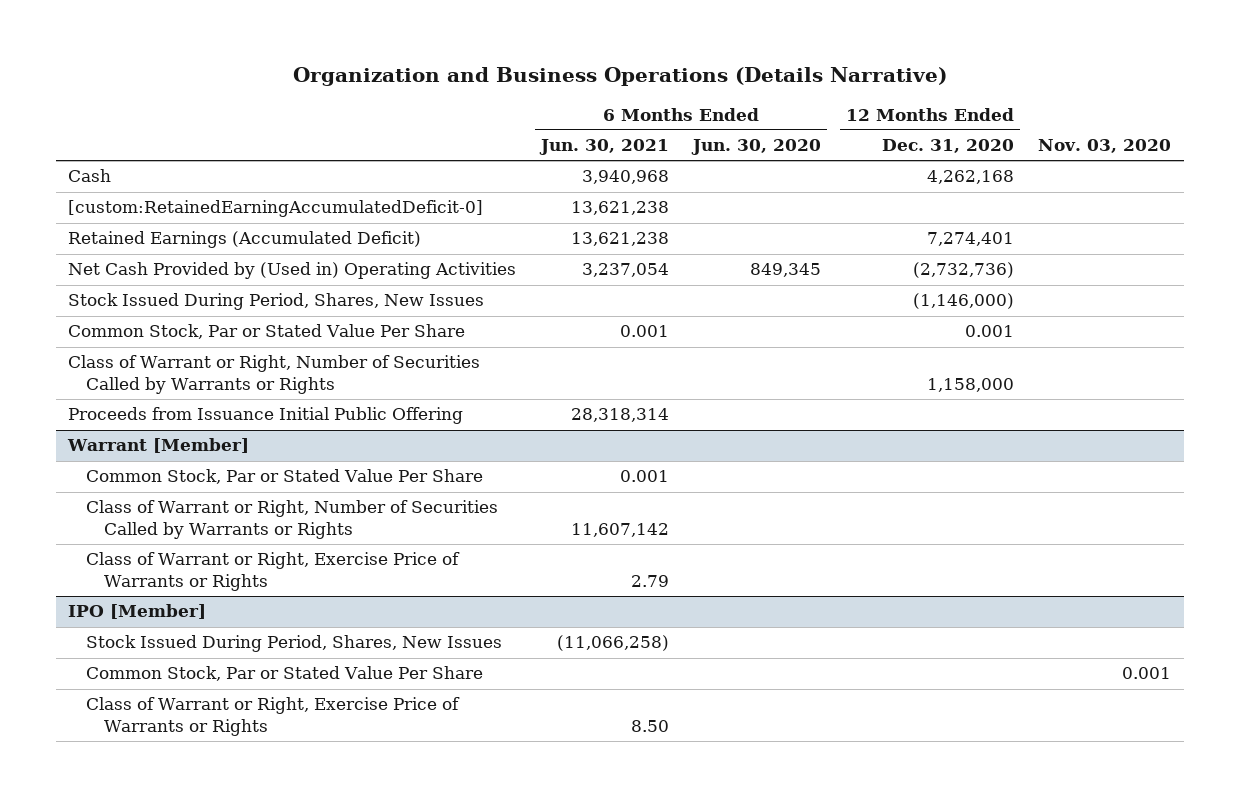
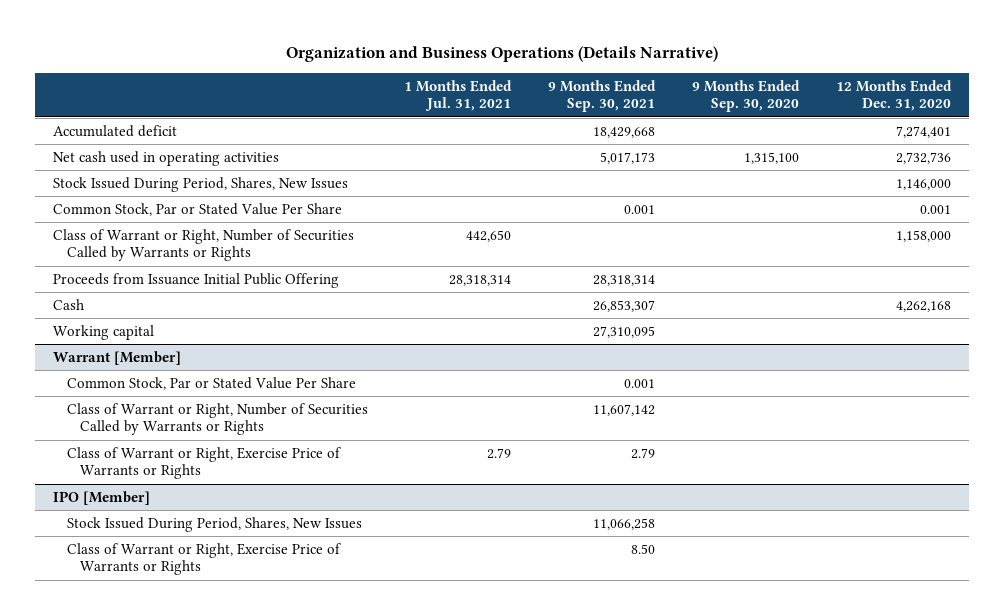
- | 6 Months Ended Jun. 30, 2021 | 6 Months Ended Jun. 30, 2020 | 12 Months Ended Dec. 31, 2020 | Nov. 03, 2020
+ | 1 Months Ended Jul. 31, 2021 | 9 Months Ended Sep. 30, 2021 | 9 Months Ended Sep. 30, 2020 | 12 Months Ended Dec. 31, 2020
- [custom:RetainedEarningAccumulatedDeficit-0] | 13,621,238 | | |
- Retained Earnings (Accumulated Deficit) | 13,621,238 | | 7,274,401 |
- Net Cash Provided by (Used in) Operating Activities | 3,237,054 | 849,345 | (2,732,736) |
- Stock Issued During Period, Shares, New Issues | | | (1,146,000) |
+ Accumulated deficit | | 18,429,668 | | 7,274,401
+ Net cash used in operating activities | | 5,017,173 | 1,315,100 | 2,732,736
+ Stock Issued During Period, Shares, New Issues | | | | 1,146,000
moved down: Cash | | 26,853,307 | | 4,262,168
+ Working capital | | 27,310,095 | |
@ IPO [Member]
- Common Stock, Par or Stated Value Per Share | | | | 0.001

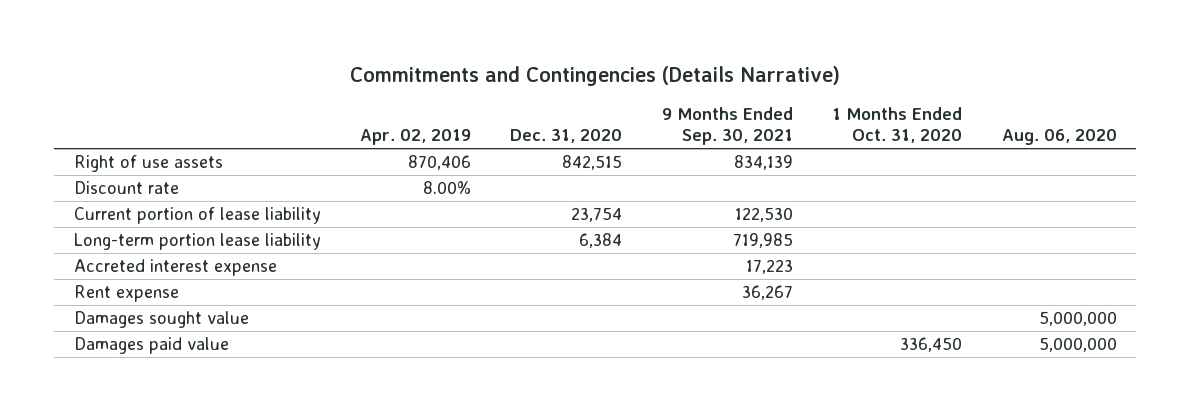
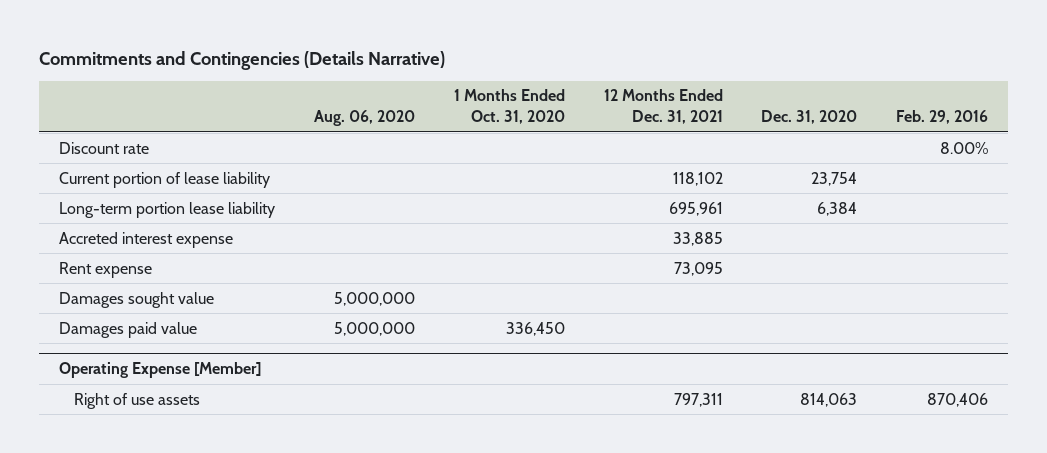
- | Apr. 02, 2019 | Dec. 31, 2020 | 9 Months Ended Sep. 30, 2021 | 1 Months Ended Oct. 31, 2020 | Aug. 06, 2020
+ | Aug. 06, 2020 | 1 Months Ended Oct. 31, 2020 | 12 Months Ended Dec. 31, 2021 | Dec. 31, 2020 | Feb. 29, 2016
- Right of use assets | 870,406 | 842,515 | 834,139 | |
+ Operating Expense [Member]
+ Right of use assets | | | 797,311 | 814,063 | 870,406

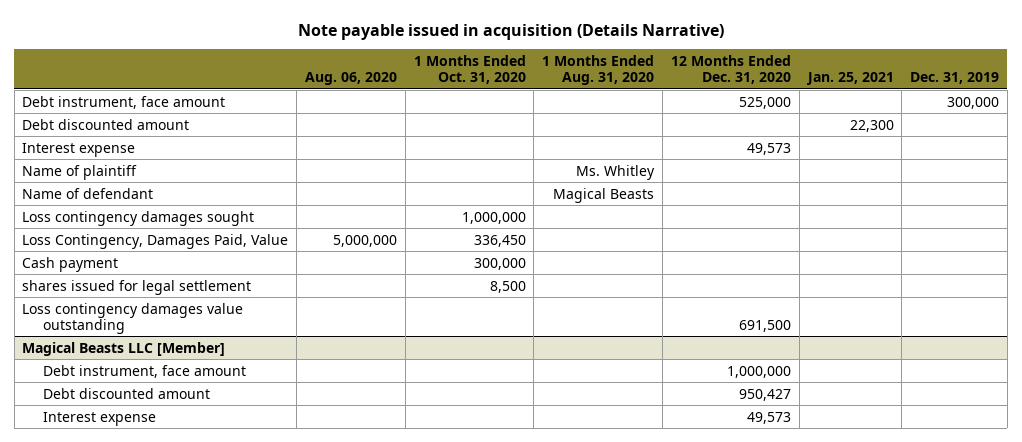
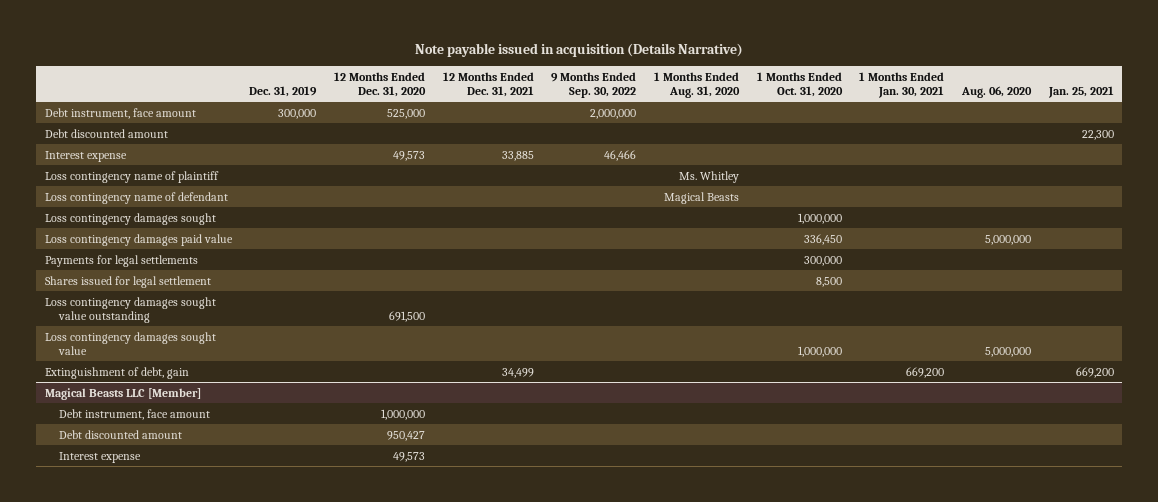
- | Aug. 06, 2020 | 1 Months Ended Oct. 31, 2020 | 1 Months Ended Aug. 31, 2020 | 12 Months Ended Dec. 31, 2020 | Jan. 25, 2021 | Dec. 31, 2019
+ | Dec. 31, 2019 | 12 Months Ended Dec. 31, 2020 | 12 Months Ended Dec. 31, 2021 | 9 Months Ended Sep. 30, 2022 | 1 Months Ended Aug. 31, 2020 | 1 Months Ended Oct. 31, 2020 | 1 Months Ended Jan. 30, 2021 | Aug. 06, 2020 | Jan. 25, 2021
- Name of plaintiff | | | Ms. Whitley | | |
- Name of defendant | | | Magical Beasts | | |
+ Loss contingency name of plaintiff | | | | | Ms. Whitley | | | |
+ Loss contingency name of defendant | | | | | Magical Beasts | | | |
- Loss Contingency, Damages Paid, Value | 5,000,000 | 336,450 | | | |
- Cash payment | | 300,000 | | | |
- shares issued for legal settlement | | 8,500 | | | |
- Loss contingency damages value outstanding | | | | 691,500 | |
+ Loss contingency damages paid value | | | | | | 336,450 | | 5,000,000 |
+ Payments for legal settlements | | | | | | 300,000 | | |
+ Shares issued for legal settlement | | | | | | 8,500 | | |
+ Loss contingency damages sought value outstanding | | 691,500 | | | | | | |
+ Loss contingency damages sought value | | | | | | 1,000,000 | | 5,000,000 |
+ Extinguishment of debt, gain | | | 34,499 | | | | 669,200 | | 669,200

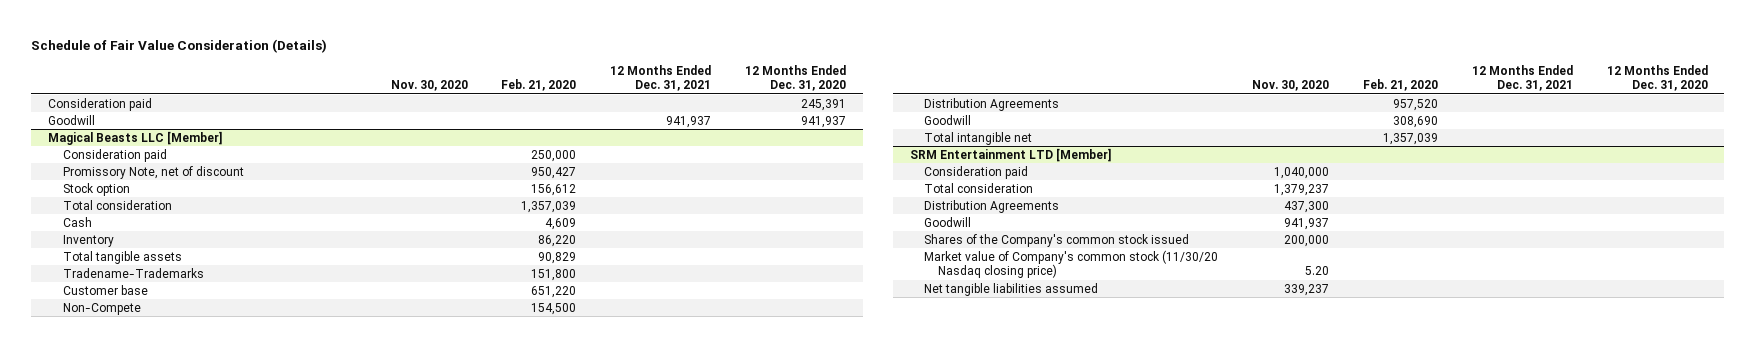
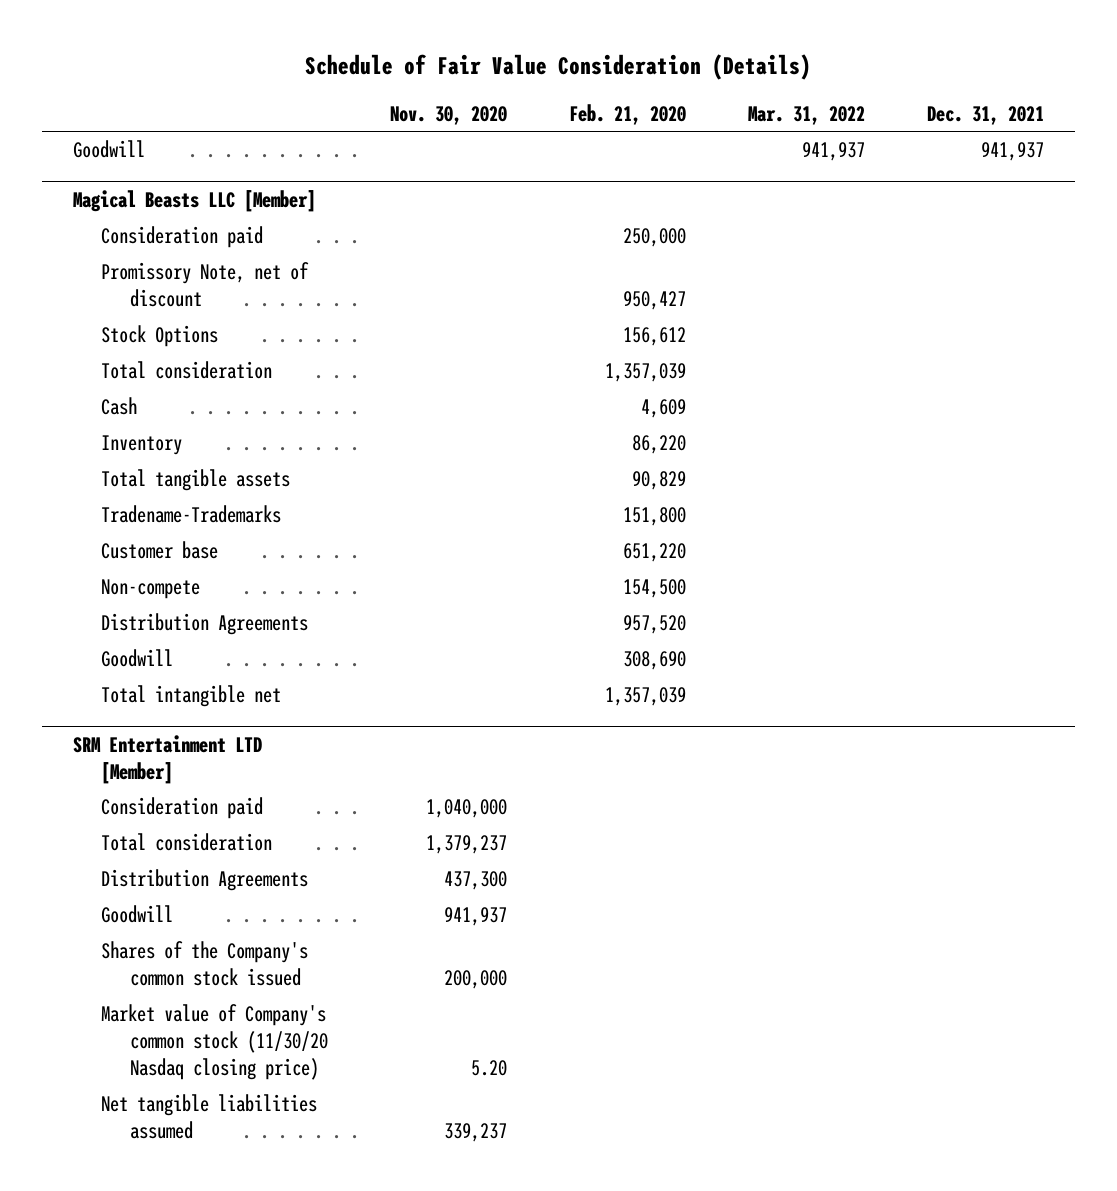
- | Nov. 30, 2020 | Feb. 21, 2020 | 12 Months Ended Dec. 31, 2021 | 12 Months Ended Dec. 31, 2020
+ | Nov. 30, 2020 | Feb. 21, 2020 | Mar. 31, 2022 | Dec. 31, 2021
- Consideration paid | | | | 245,391
@ Magical Beasts LLC [Member]
- Stock option | | 156,612 | |
+ Stock Options | | 156,612 | |
- Non-Compete | | 154,500 | |
+ Non-compete | | 154,500 | |

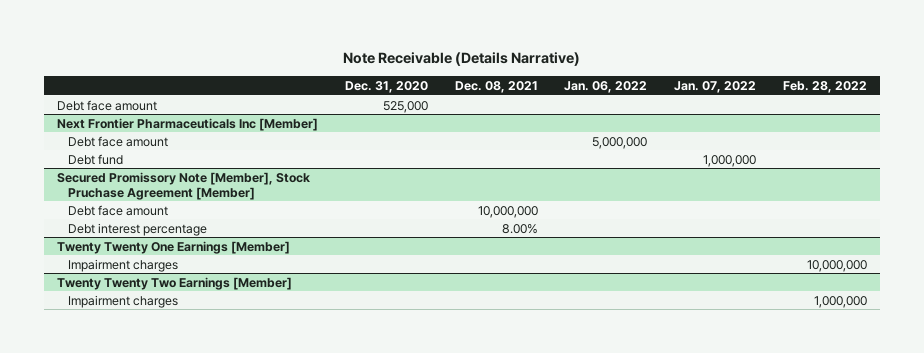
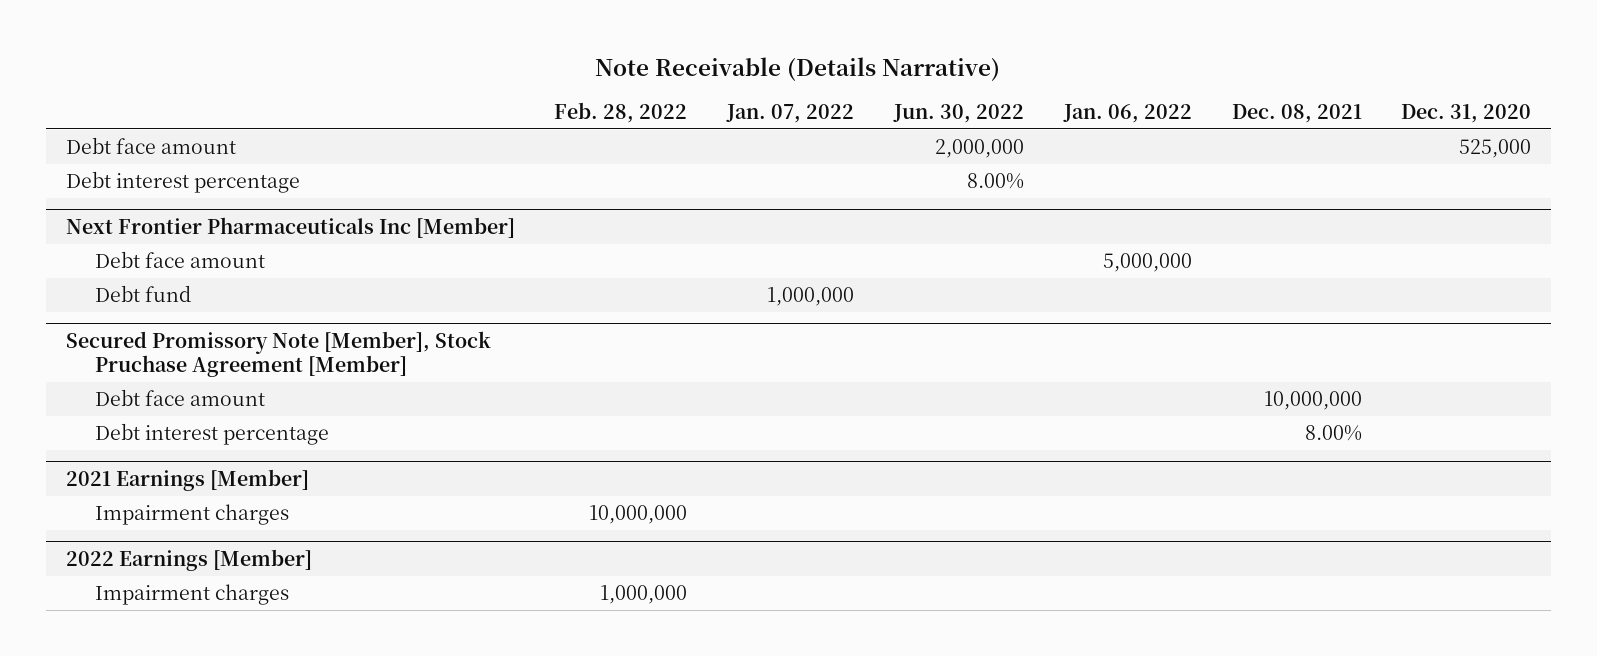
- | Dec. 31, 2020 | Dec. 08, 2021 | Jan. 06, 2022 | Jan. 07, 2022 | Feb. 28, 2022
+ | Feb. 28, 2022 | Jan. 07, 2022 | Jun. 30, 2022 | Jan. 06, 2022 | Dec. 08, 2021 | Dec. 31, 2020
+ Debt interest percentage | | | 8.00% | | |
- Twenty Twenty One Earnings [Member]
+ 2021 Earnings [Member]
- Twenty Twenty Two Earnings [Member]
+ 2022 Earnings [Member]

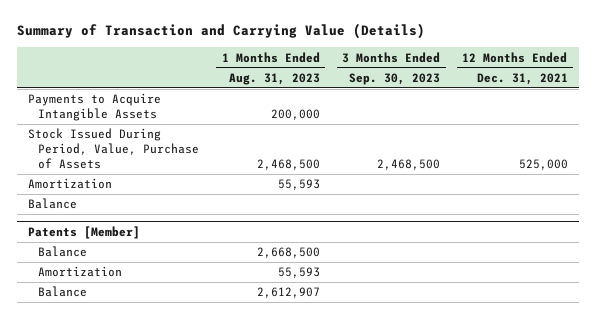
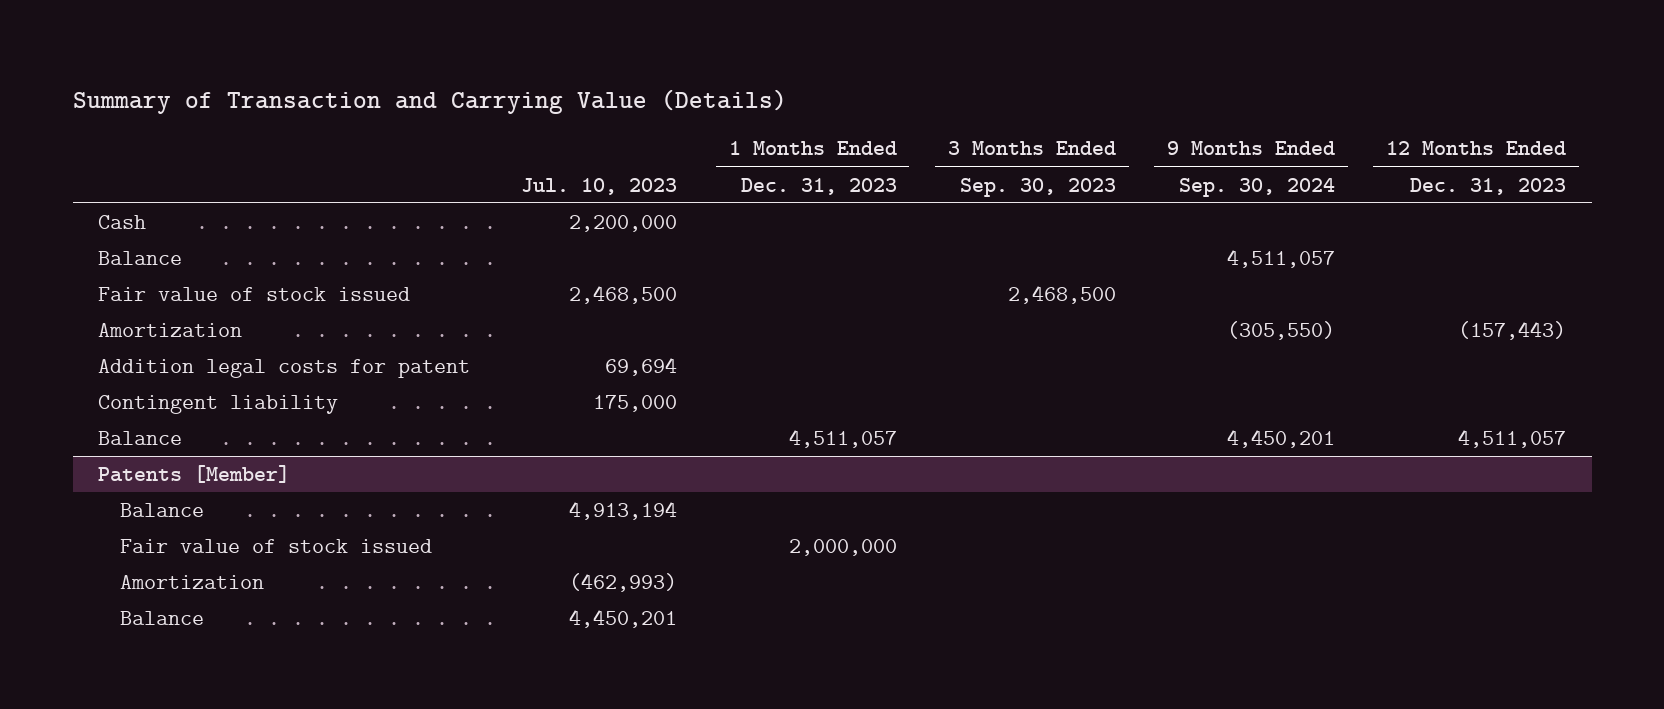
- | 1 Months Ended Aug. 31, 2023 | 3 Months Ended Sep. 30, 2023 | 12 Months Ended Dec. 31, 2021
+ | Jul. 10, 2023 | 1 Months Ended Dec. 31, 2023 | 3 Months Ended Sep. 30, 2023 | 9 Months Ended Sep. 30, 2024 | 12 Months Ended Dec. 31, 2023
- Payments to Acquire Intangible Assets | 200,000 | |
- Stock Issued During Period, Value, Purchase of Assets | 2,468,500 | 2,468,500 | 525,000
+ Cash | 2,200,000 | | | |
+ Balance | | | | 4,511,057 |
+ Fair value of stock issued | 2,468,500 | | 2,468,500 | |
+ Addition legal costs for patent | 69,694 | | | |
+ Contingent liability | 175,000 | | | |
@ Patents [Member]
+ Fair value of stock issued | | 2,000,000 | | |

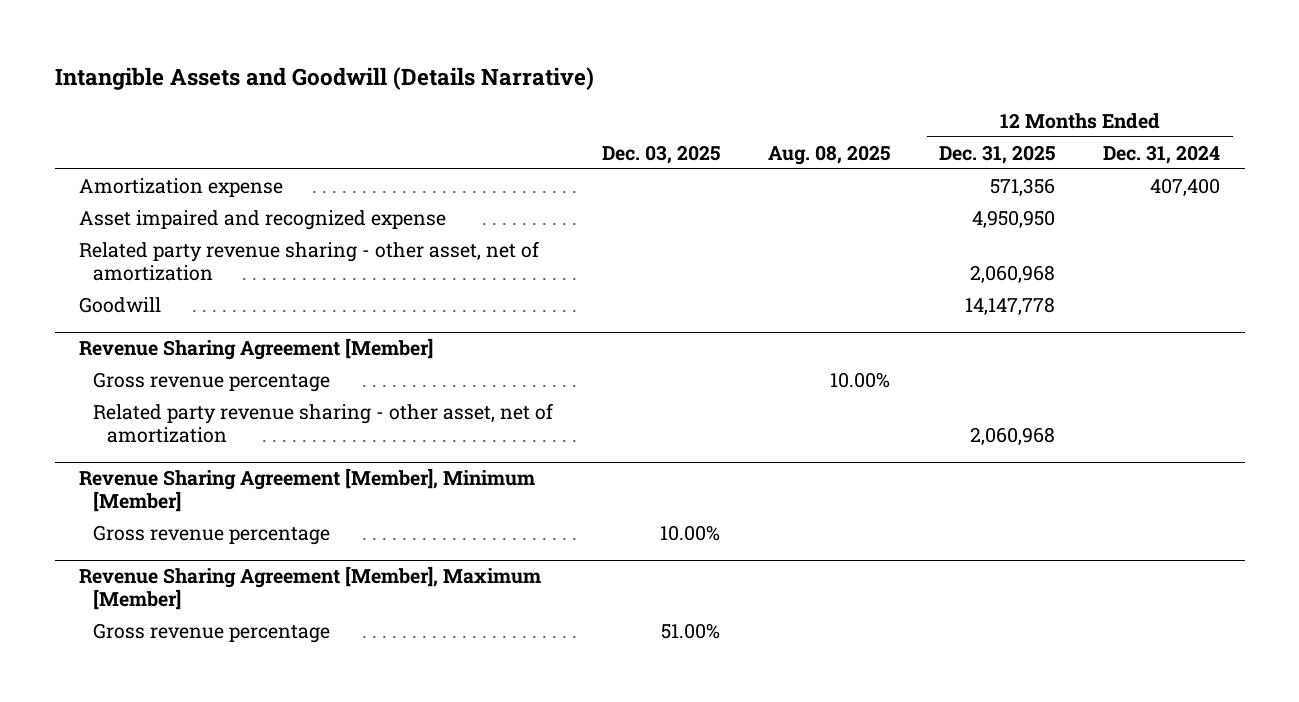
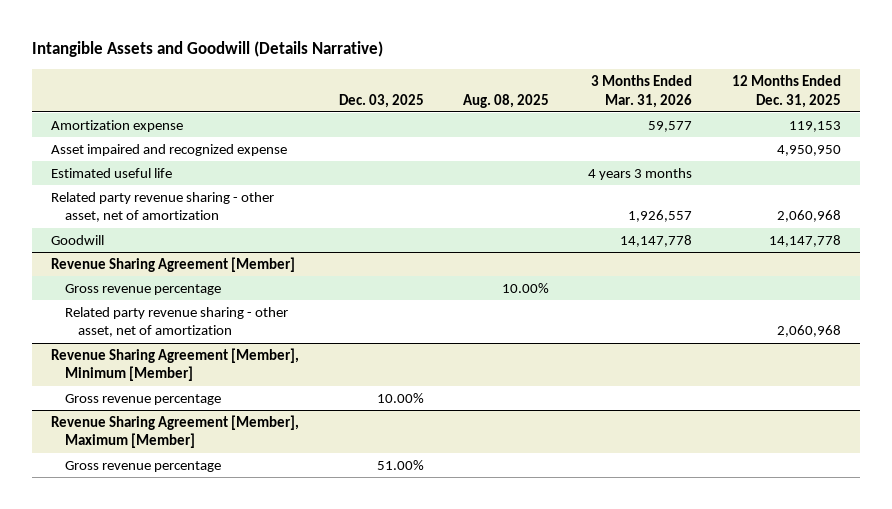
- | Dec. 03, 2025 | Aug. 08, 2025 | 12 Months Ended Dec. 31, 2025 | 12 Months Ended Dec. 31, 2024
+ | Dec. 03, 2025 | Aug. 08, 2025 | 3 Months Ended Mar. 31, 2026 | 12 Months Ended Dec. 31, 2025
- Amortization expense | | | 571,356 | 407,400
+ Amortization expense | | | 59,577 | 119,153
+ Estimated useful life | | | 4 years 3 months |

